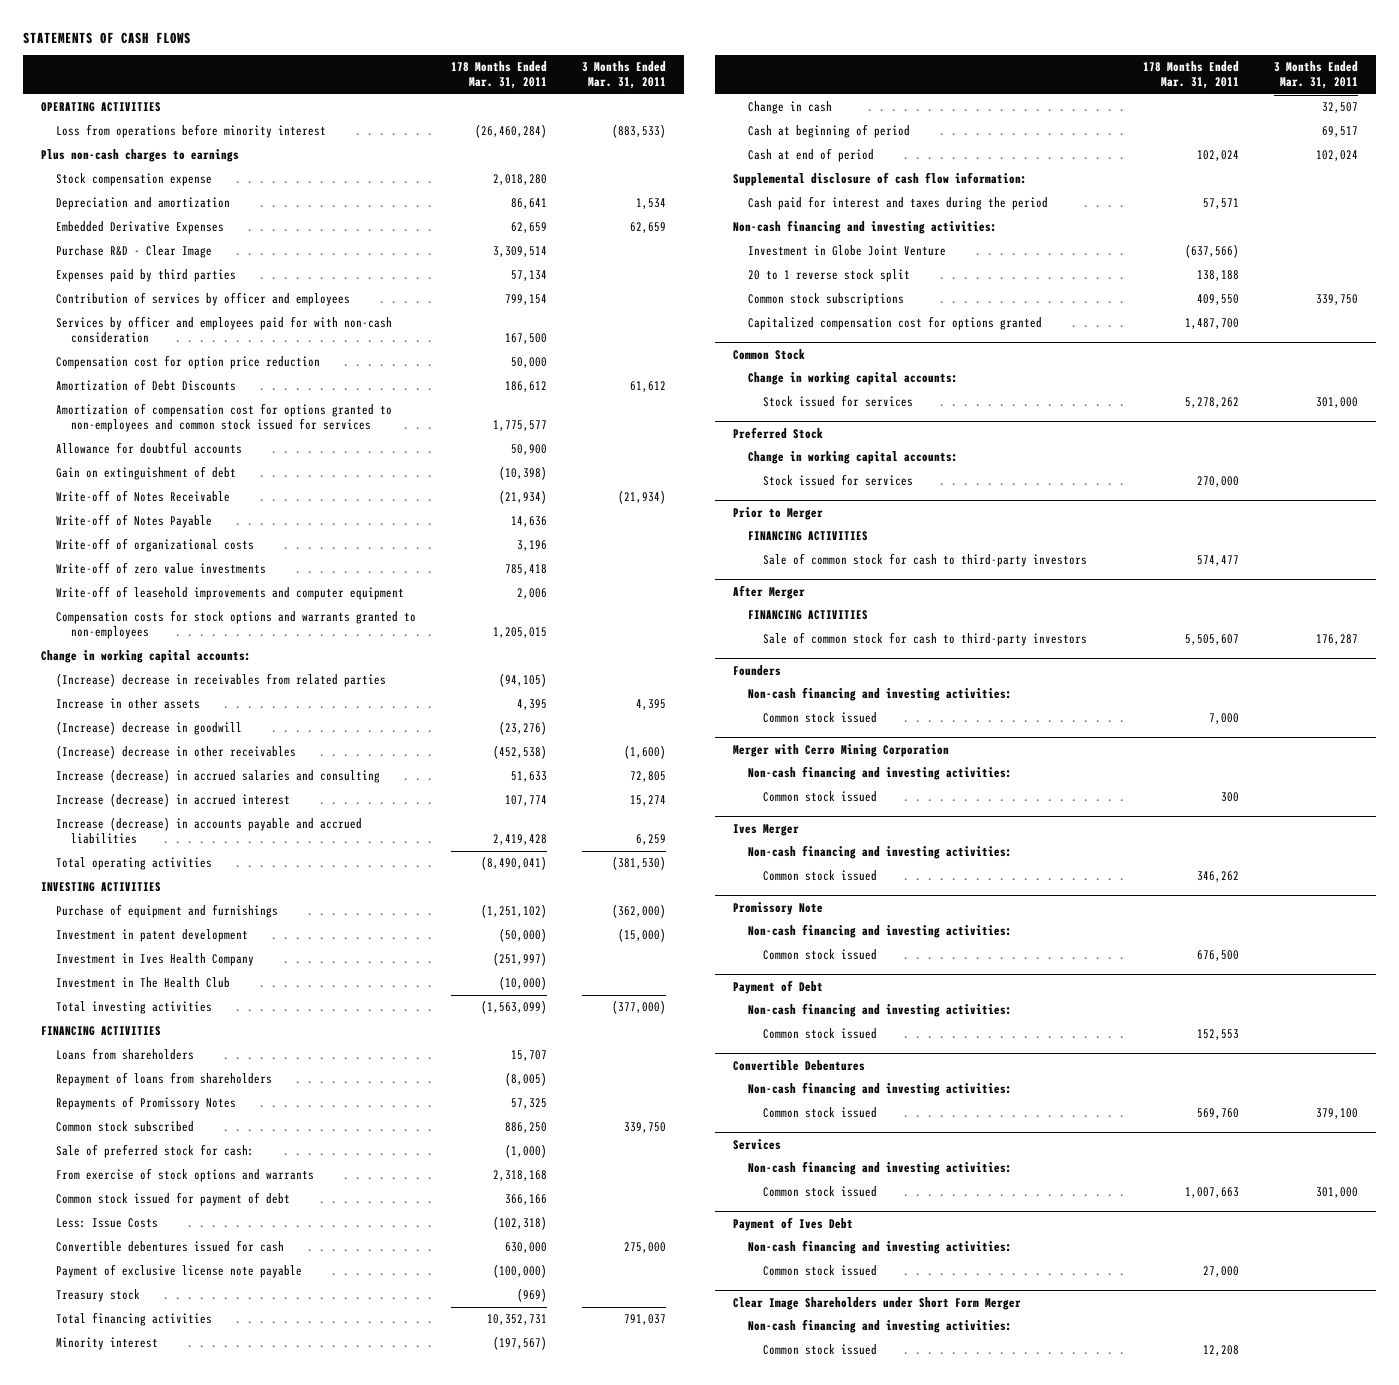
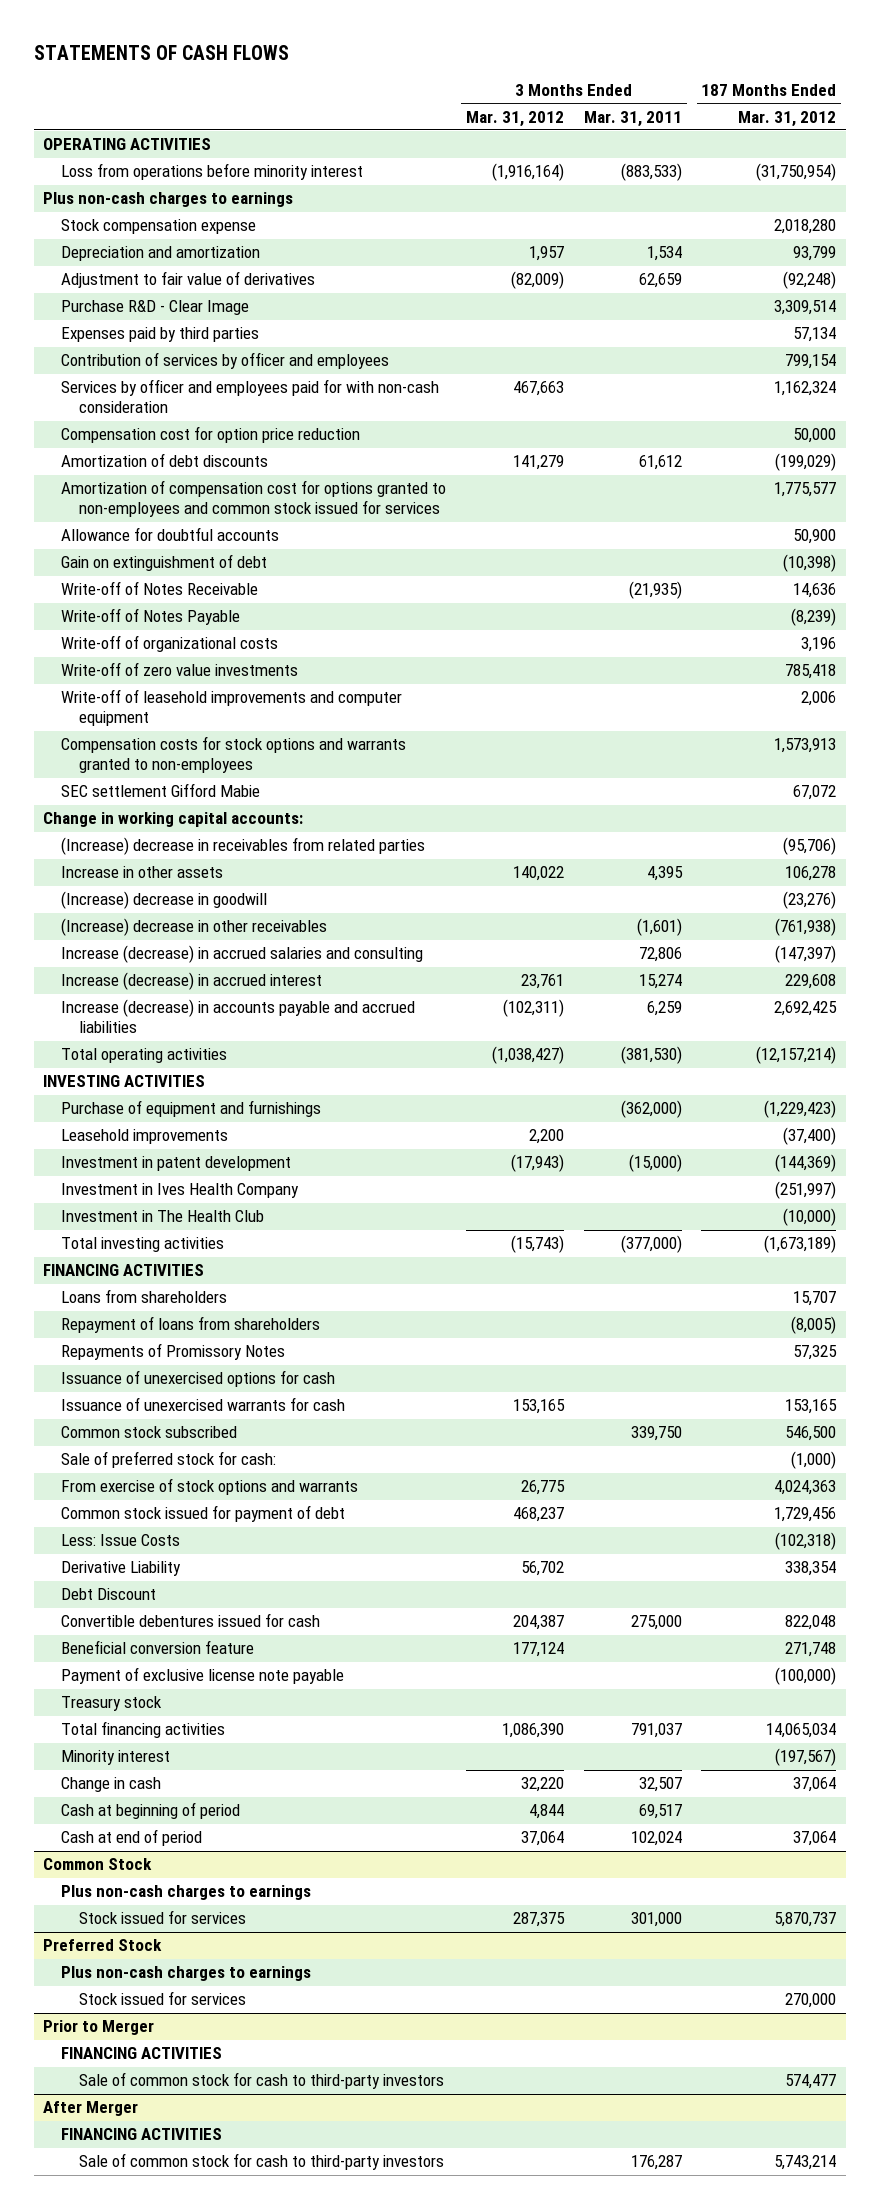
- | 178 Months Ended Mar. 31, 2011 | 3 Months Ended Mar. 31, 2011
+ | 3 Months Ended Mar. 31, 2012 | 3 Months Ended Mar. 31, 2011 | 187 Months Ended Mar. 31, 2012
- Embedded Derivative Expenses | 62,659 | 62,659
+ Adjustment to fair value of derivatives | (82,009) | 62,659 | (92,248)
- Amortization of Debt Discounts | 186,612 | 61,612
+ Amortization of debt discounts | 141,279 | 61,612 | (199,029)
- Write-off of Notes Receivable | (21,934) | (21,934)
+ Write-off of Notes Receivable | | (21,935) | 14,636
+ SEC settlement Gifford Mabie | | | 67,072
- (Increase) decrease in other receivables | (452,538) | (1,600)
- Increase (decrease) in accrued salaries and consulting | 51,633 | 72,805
+ (Increase) decrease in other receivables | | (1,601) | (761,938)
+ Increase (decrease) in accrued salaries and consulting | | 72,806 | (147,397)
+ Leasehold improvements | 2,200 | | (37,400)
+ Issuance of unexercised options for cash
+ Issuance of unexercised warrants for cash | 153,165 | | 153,165
+ Derivative Liability | 56,702 | | 338,354
+ Debt Discount
+ Beneficial conversion feature | 177,124 | | 271,748
- Supplemental disclosure of cash flow information:
- Cash paid for interest and taxes during the period | 57,571 |
- Non-cash financing and investing activities:
- Investment in Globe Joint Venture | (637,566) |
- 20 to 1 reverse stock split | 138,188 |
- Common stock subscriptions | 409,550 | 339,750
- Capitalized compensation cost for options granted | 1,487,700 |
@ Common Stock
- Change in working capital accounts:
+ Plus non-cash charges to earnings
@ Preferred Stock
- Change in working capital accounts:
+ Plus non-cash charges to earnings
- Founders
- Non-cash financing and investing activities:
- Common stock issued | 7,000 |
- Merger with Cerro Mining Corporation
- Non-cash financing and investing activities:
- Common stock issued | 300 |
- Ives Merger
- Non-cash financing and investing activities:
- Common stock issued | 346,262 |
- Promissory Note
- Non-cash financing and investing activities:
- Common stock issued | 676,500 |
- Payment of Debt
- Non-cash financing and investing activities:
- Common stock issued | 152,553 |
- Convertible Debentures
- Non-cash financing and investing activities:
- Common stock issued | 569,760 | 379,100
- Services
- Non-cash financing and investing activities:
- Common stock issued | 1,007,663 | 301,000
- Payment of Ives Debt
- Non-cash financing and investing activities:
- Common stock issued | 27,000 |
- Clear Image Shareholders under Short Form Merger
- Non-cash financing and investing activities:
- Common stock issued | 12,208 |

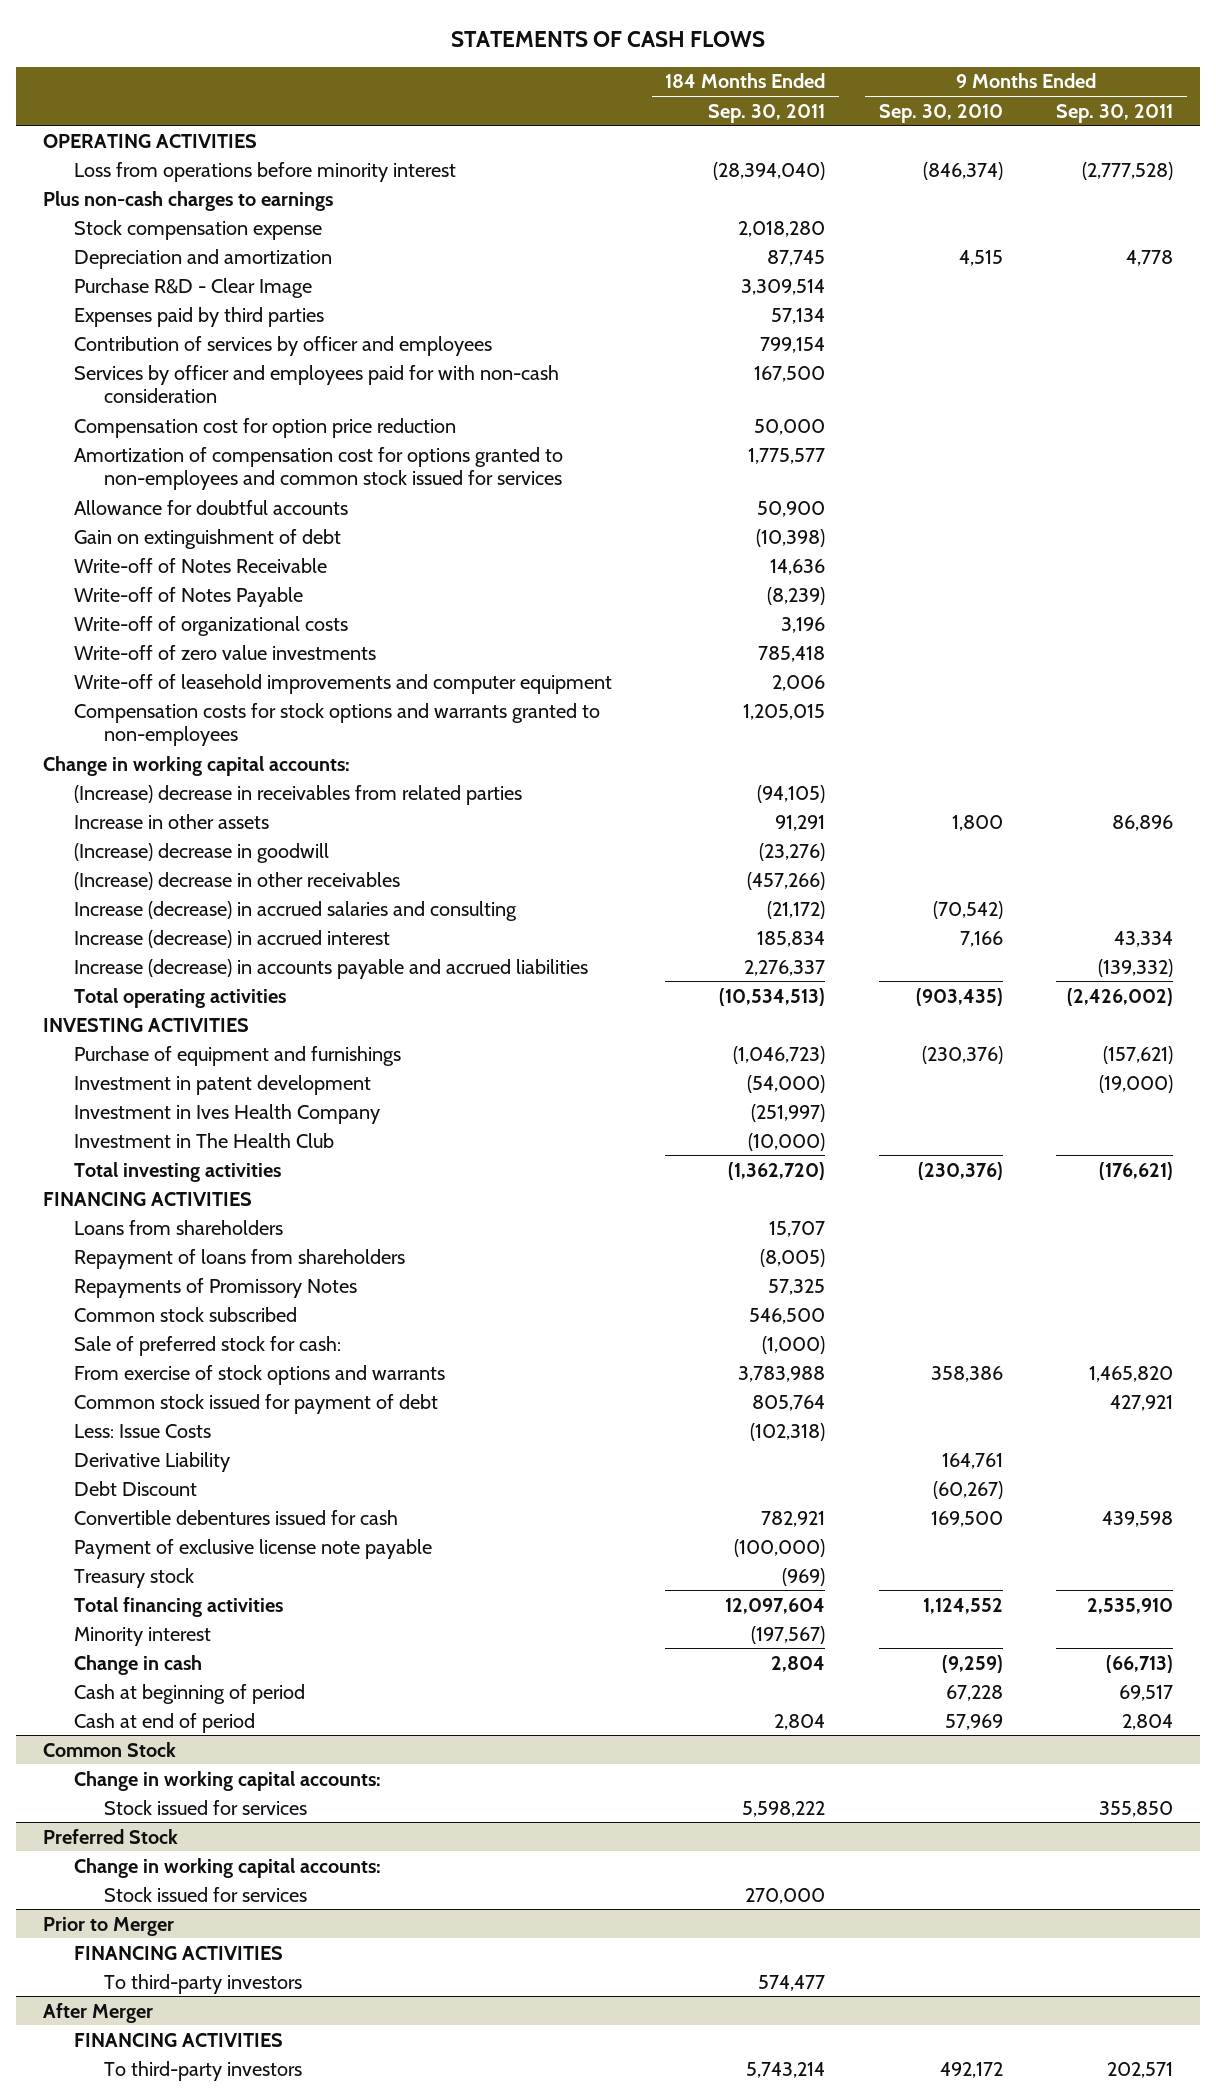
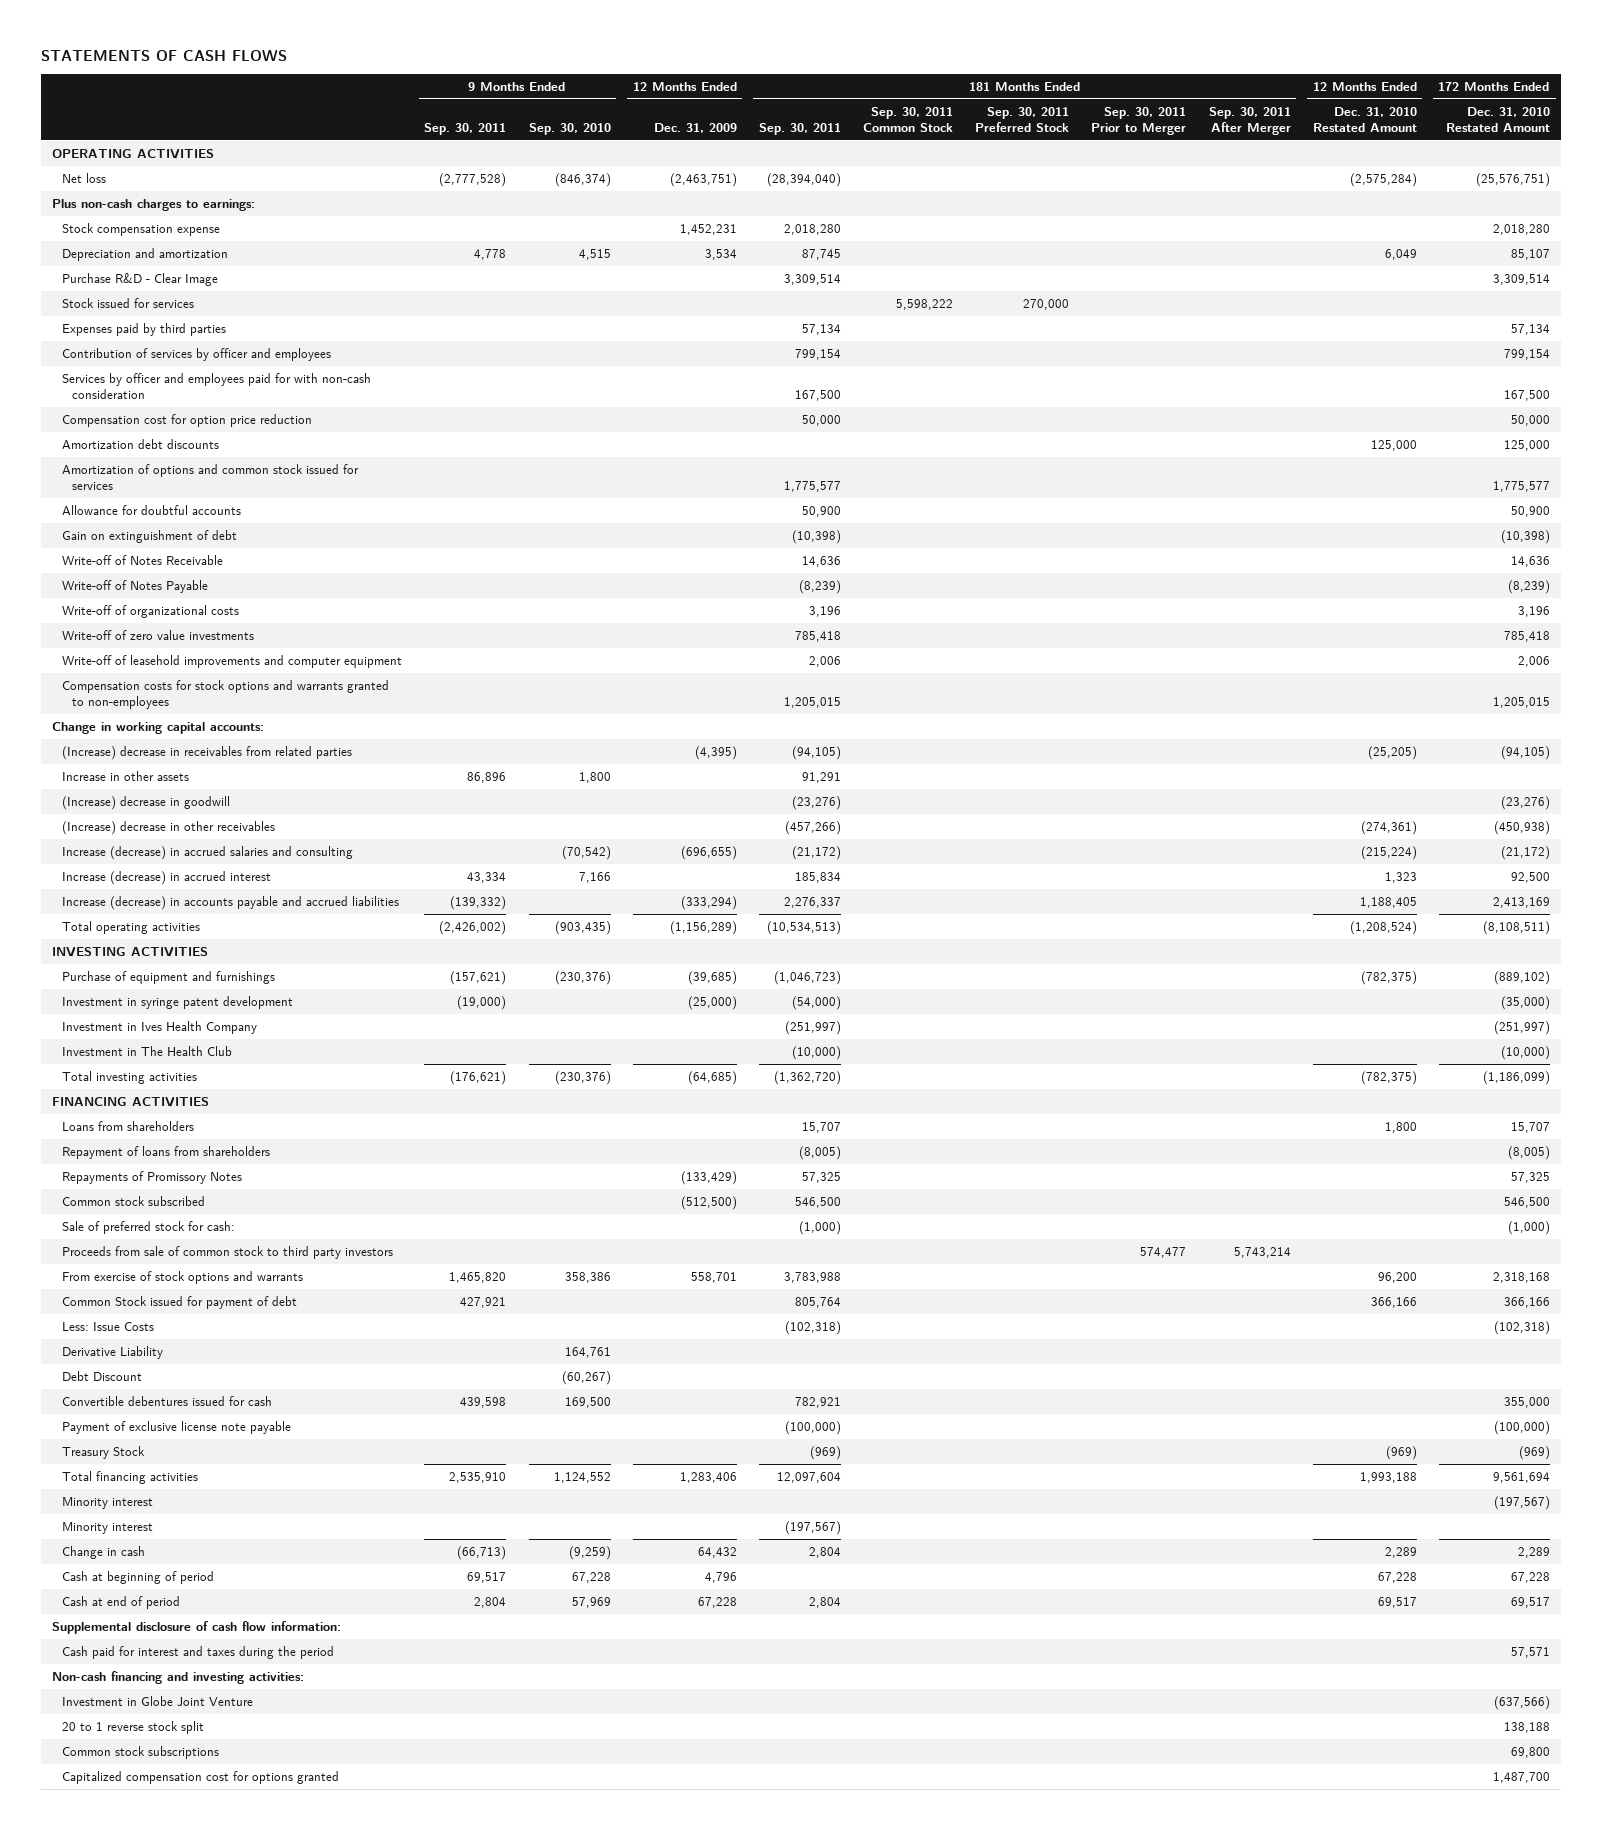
- | 184 Months Ended Sep. 30, 2011 | 9 Months Ended Sep. 30, 2010 | 9 Months Ended Sep. 30, 2011
+ | 9 Months Ended Sep. 30, 2011 | 9 Months Ended Sep. 30, 2010 | 12 Months Ended Dec. 31, 2009 | 181 Months Ended Sep. 30, 2011 | 181 Months Ended Sep. 30, 2011 Common Stock | 181 Months Ended Sep. 30, 2011 Preferred Stock | 181 Months Ended Sep. 30, 2011 Prior to Merger | 181 Months Ended Sep. 30, 2011 After Merger | 12 Months Ended Dec. 31, 2010 Restated Amount | 172 Months Ended Dec. 31, 2010 Restated Amount
- Loss from operations before minority interest | (28,394,040) | (846,374) | (2,777,528)
- Plus non-cash charges to earnings
+ Net loss | (2,777,528) | (846,374) | (2,463,751) | (28,394,040) | | | | | (2,575,284) | (25,576,751)
+ Plus non-cash charges to earnings:
+ Stock issued for services | | | | | 5,598,222 | 270,000 | | | |
- Amortization of compensation cost for options granted to non-employees and common stock issued for services | 1,775,577 | |
+ Amortization debt discounts | | | | | | | | | 125,000 | 125,000
+ Amortization of options and common stock issued for services | | | | 1,775,577 | | | | | | 1,775,577
- Investment in patent development | (54,000) | | (19,000)
+ Investment in syringe patent development | (19,000) | | (25,000) | (54,000) | | | | | | (35,000)
+ Proceeds from sale of common stock to third party investors | | | | | | | 574,477 | 5,743,214 | |
- Common stock issued for payment of debt | 805,764 | | 427,921
+ Common Stock issued for payment of debt | 427,921 | | | 805,764 | | | | | 366,166 | 366,166
- Treasury stock | (969) | |
+ Treasury Stock | | | | (969) | | | | | (969) | (969)
+ Minority interest | | | | (197,567) | | | | | |
- Common Stock
- Change in working capital accounts:
- Stock issued for services | 5,598,222 | | 355,850
- Preferred Stock
- Change in working capital accounts:
- Stock issued for services | 270,000 | |
- Prior to Merger
- FINANCING ACTIVITIES
- To third-party investors | 574,477 | |
- After Merger
- FINANCING ACTIVITIES
- To third-party investors | 5,743,214 | 492,172 | 202,571
+ Supplemental disclosure of cash flow information:
+ Cash paid for interest and taxes during the period | | | | | | | | | | 57,571
+ Non-cash financing and investing activities:
+ Investment in Globe Joint Venture | | | | | | | | | | (637,566)
+ 20 to 1 reverse stock split | | | | | | | | | | 138,188
+ Common stock subscriptions | | | | | | | | | | 69,800
+ Capitalized compensation cost for options granted | | | | | | | | | | 1,487,700

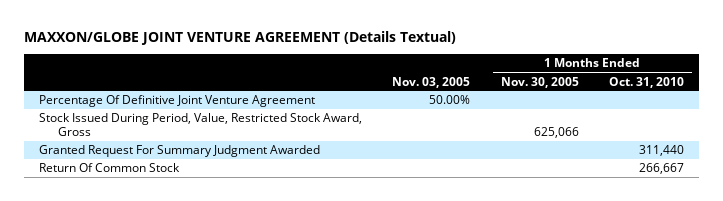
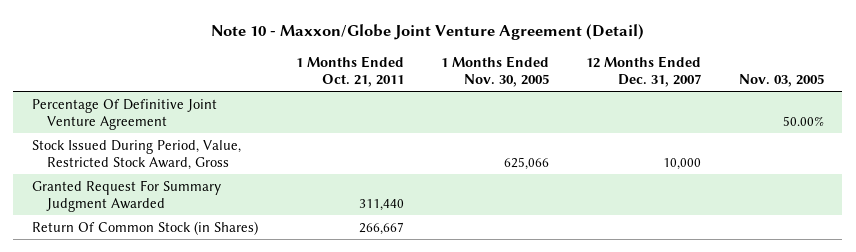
- MAXXON/GLOBE JOINT VENTURE AGREEMENT (Details Textual)
+ Note 10 - Maxxon/Globe Joint Venture Agreement (Detail)
- | Nov. 03, 2005 | 1 Months Ended Nov. 30, 2005 | 1 Months Ended Oct. 31, 2010
+ | 1 Months Ended Oct. 21, 2011 | 1 Months Ended Nov. 30, 2005 | 12 Months Ended Dec. 31, 2007 | Nov. 03, 2005
- Return Of Common Stock | | | 266,667
+ Return Of Common Stock (in Shares) | 266,667 | | |

